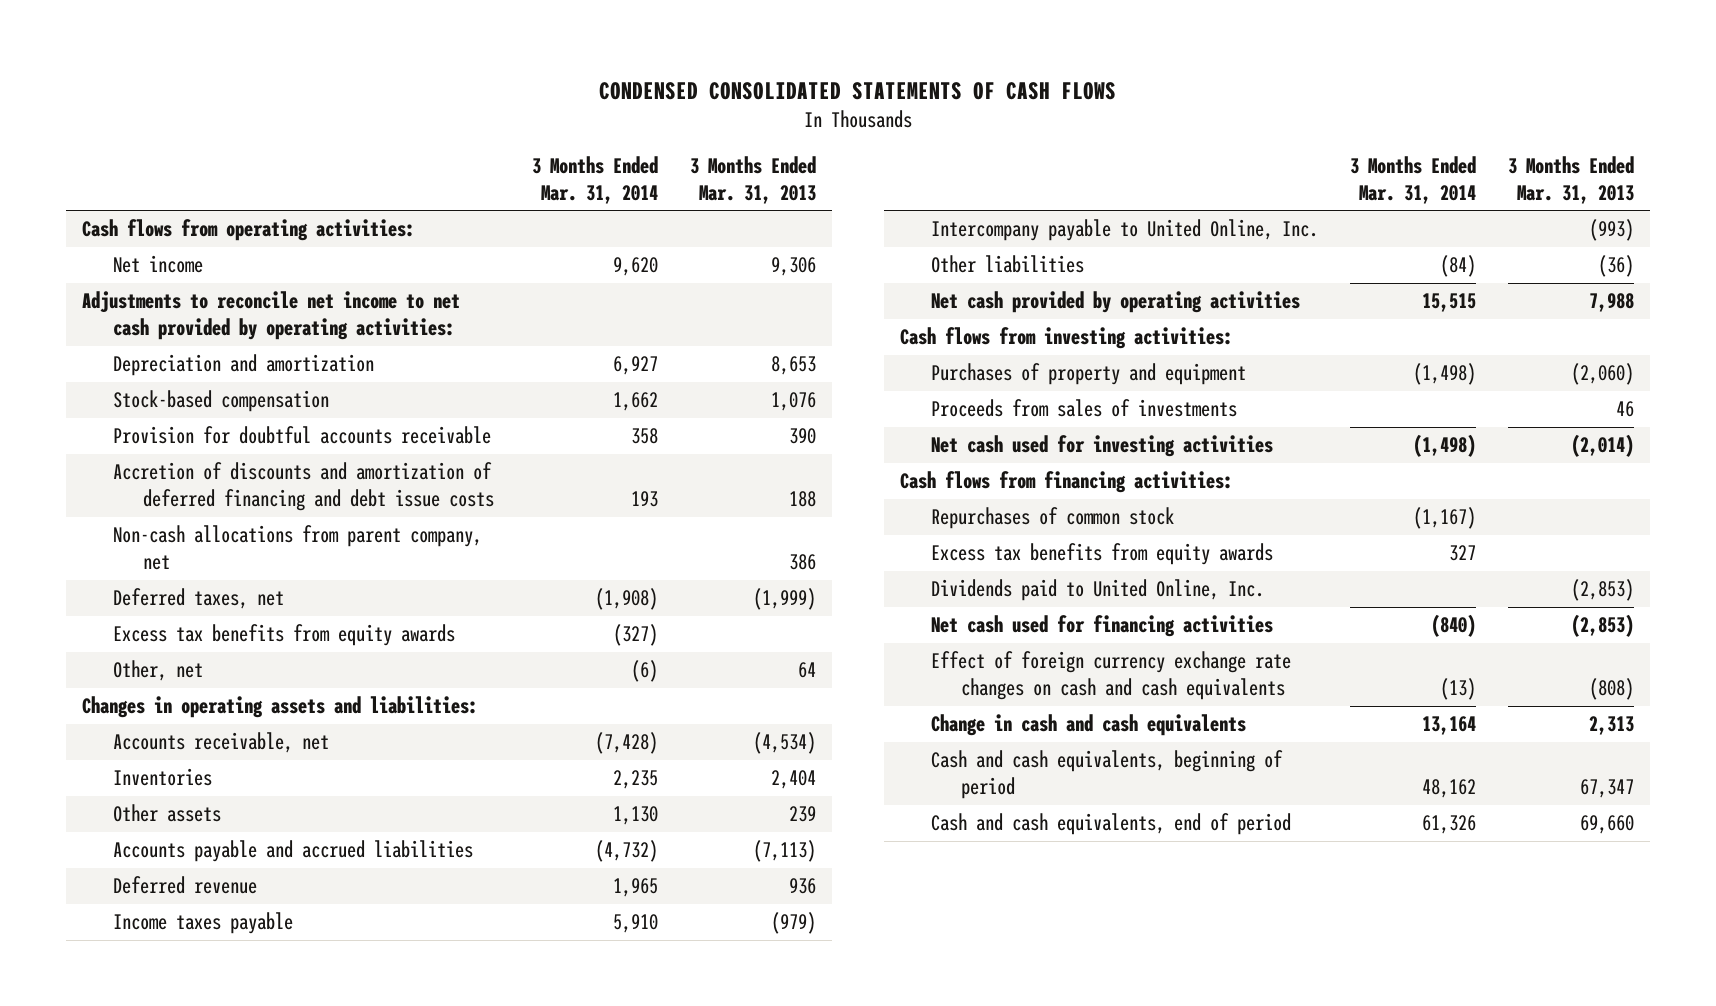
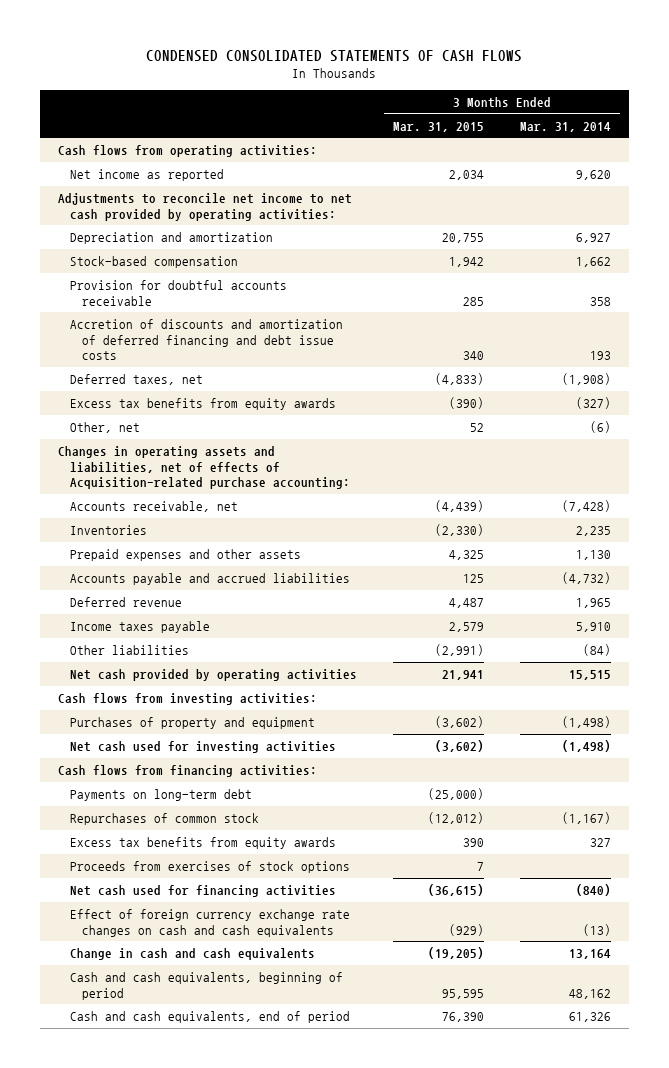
- | 3 Months Ended Mar. 31, 2014 | 3 Months Ended Mar. 31, 2013
+ | 3 Months Ended Mar. 31, 2015 | 3 Months Ended Mar. 31, 2014
- Net income | 9,620 | 9,306
+ Net income as reported | 2,034 | 9,620
- Non-cash allocations from parent company, net | | 386
- Changes in operating assets and liabilities:
+ Changes in operating assets and liabilities, net of effects of Acquisition-related purchase accounting:
- Other assets | 1,130 | 239
+ Prepaid expenses and other assets | 4,325 | 1,130
- Intercompany payable to United Online, Inc. | | (993)
- Proceeds from sales of investments | | 46
+ Payments on long-term debt | (25,000) |
- Dividends paid to United Online, Inc. | | (2,853)
+ Proceeds from exercises of stock options | 7 |

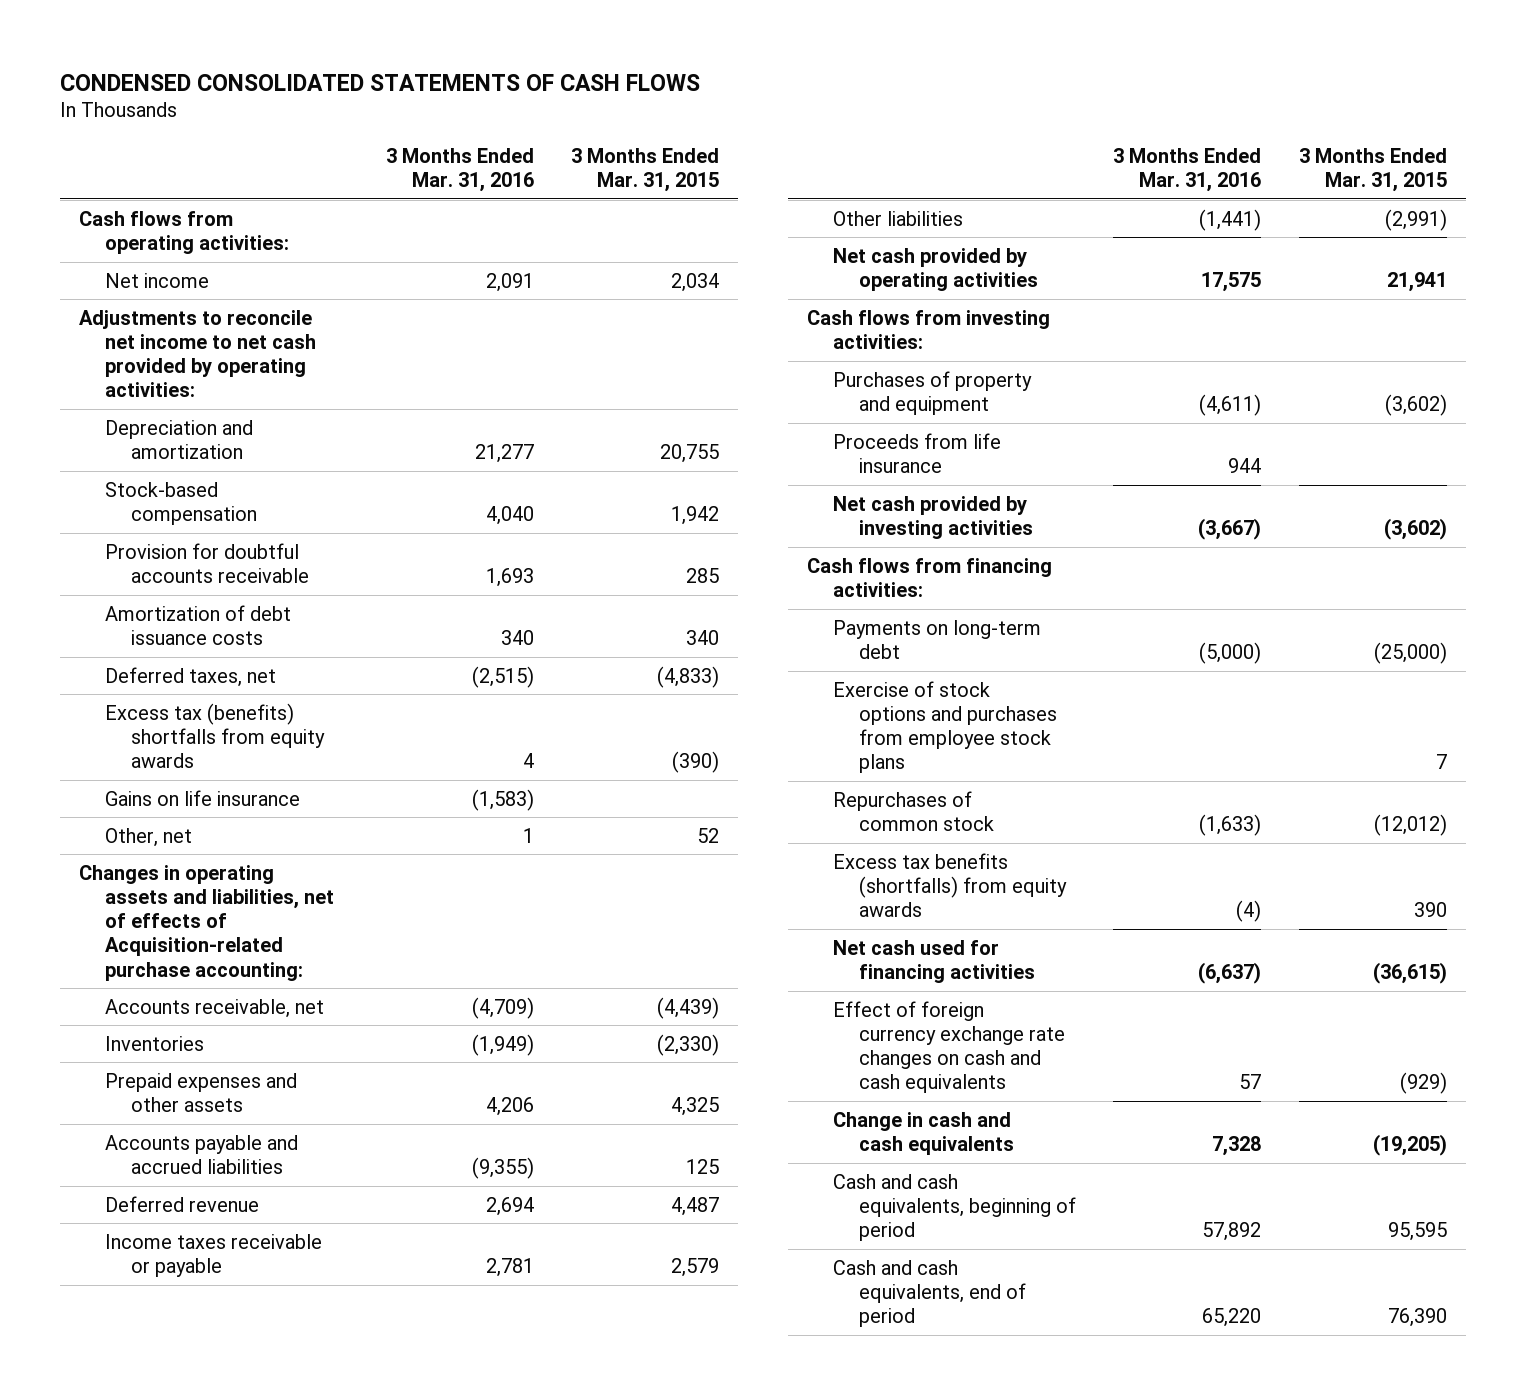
- | 3 Months Ended Mar. 31, 2015 | 3 Months Ended Mar. 31, 2014
+ | 3 Months Ended Mar. 31, 2016 | 3 Months Ended Mar. 31, 2015
- Net income as reported | 2,034 | 9,620
+ Net income | 2,091 | 2,034
- Accretion of discounts and amortization of deferred financing and debt issue costs | 340 | 193
+ Amortization of debt issuance costs | 340 | 340
- Excess tax benefits from equity awards | (390) | (327)
+ Excess tax (benefits) shortfalls from equity awards | 4 | (390)
+ Gains on life insurance | (1,583) |
- Income taxes payable | 2,579 | 5,910
+ Income taxes receivable or payable | 2,781 | 2,579
- Net cash used for investing activities | (3,602) | (1,498)
+ Proceeds from life insurance | 944 |
+ Net cash provided by investing activities | (3,667) | (3,602)
+ Exercise of stock options and purchases from employee stock plans | | 7
- Excess tax benefits from equity awards | 390 | 327
- Proceeds from exercises of stock options | 7 |
+ Excess tax benefits (shortfalls) from equity awards | (4) | 390

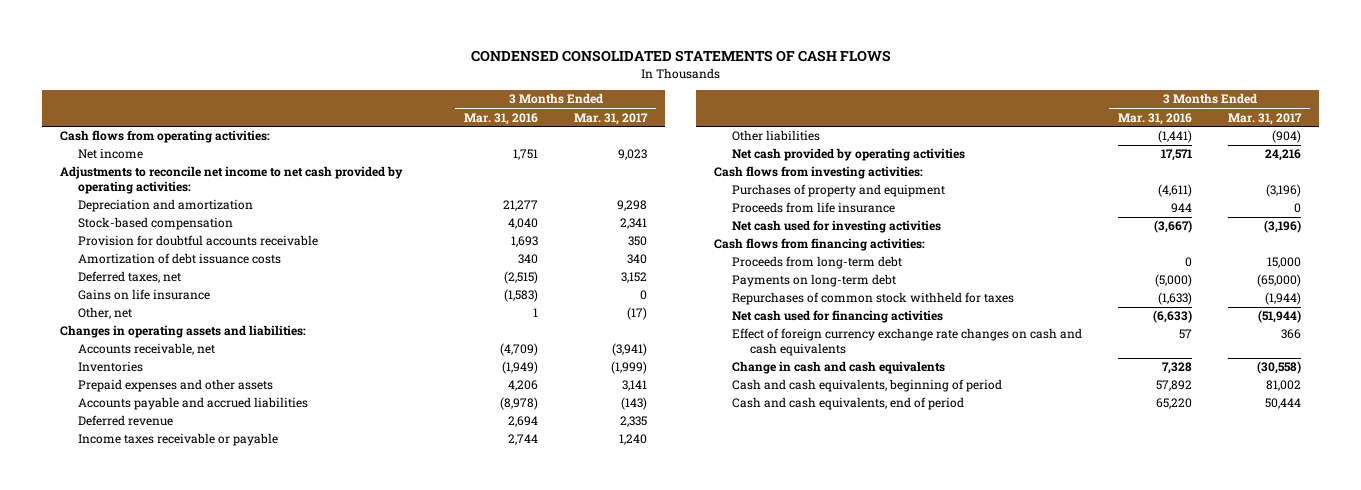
- | 3 Months Ended Mar. 31, 2016 | 3 Months Ended Mar. 31, 2015
+ | 3 Months Ended Mar. 31, 2016 | 3 Months Ended Mar. 31, 2017
- Net income | 2,091 | 2,034
+ Net income | 1,751 | 9,023
- Excess tax (benefits) shortfalls from equity awards | 4 | (390)
- Changes in operating assets and liabilities, net of effects of Acquisition-related purchase accounting:
+ Changes in operating assets and liabilities:
- Accounts payable and accrued liabilities | (9,355) | 125
+ Accounts payable and accrued liabilities | (8,978) | (143)
- Income taxes receivable or payable | 2,781 | 2,579
+ Income taxes receivable or payable | 2,744 | 1,240
- Net cash provided by operating activities | 17,575 | 21,941
+ Net cash provided by operating activities | 17,571 | 24,216
- Net cash provided by investing activities | (3,667) | (3,602)
+ Net cash used for investing activities | (3,667) | (3,196)
+ Proceeds from long-term debt | 0 | 15,000
- Exercise of stock options and purchases from employee stock plans | | 7
- Repurchases of common stock | (1,633) | (12,012)
- Excess tax benefits (shortfalls) from equity awards | (4) | 390
- Net cash used for financing activities | (6,637) | (36,615)
+ Repurchases of common stock withheld for taxes | (1,633) | (1,944)
+ Net cash used for financing activities | (6,633) | (51,944)

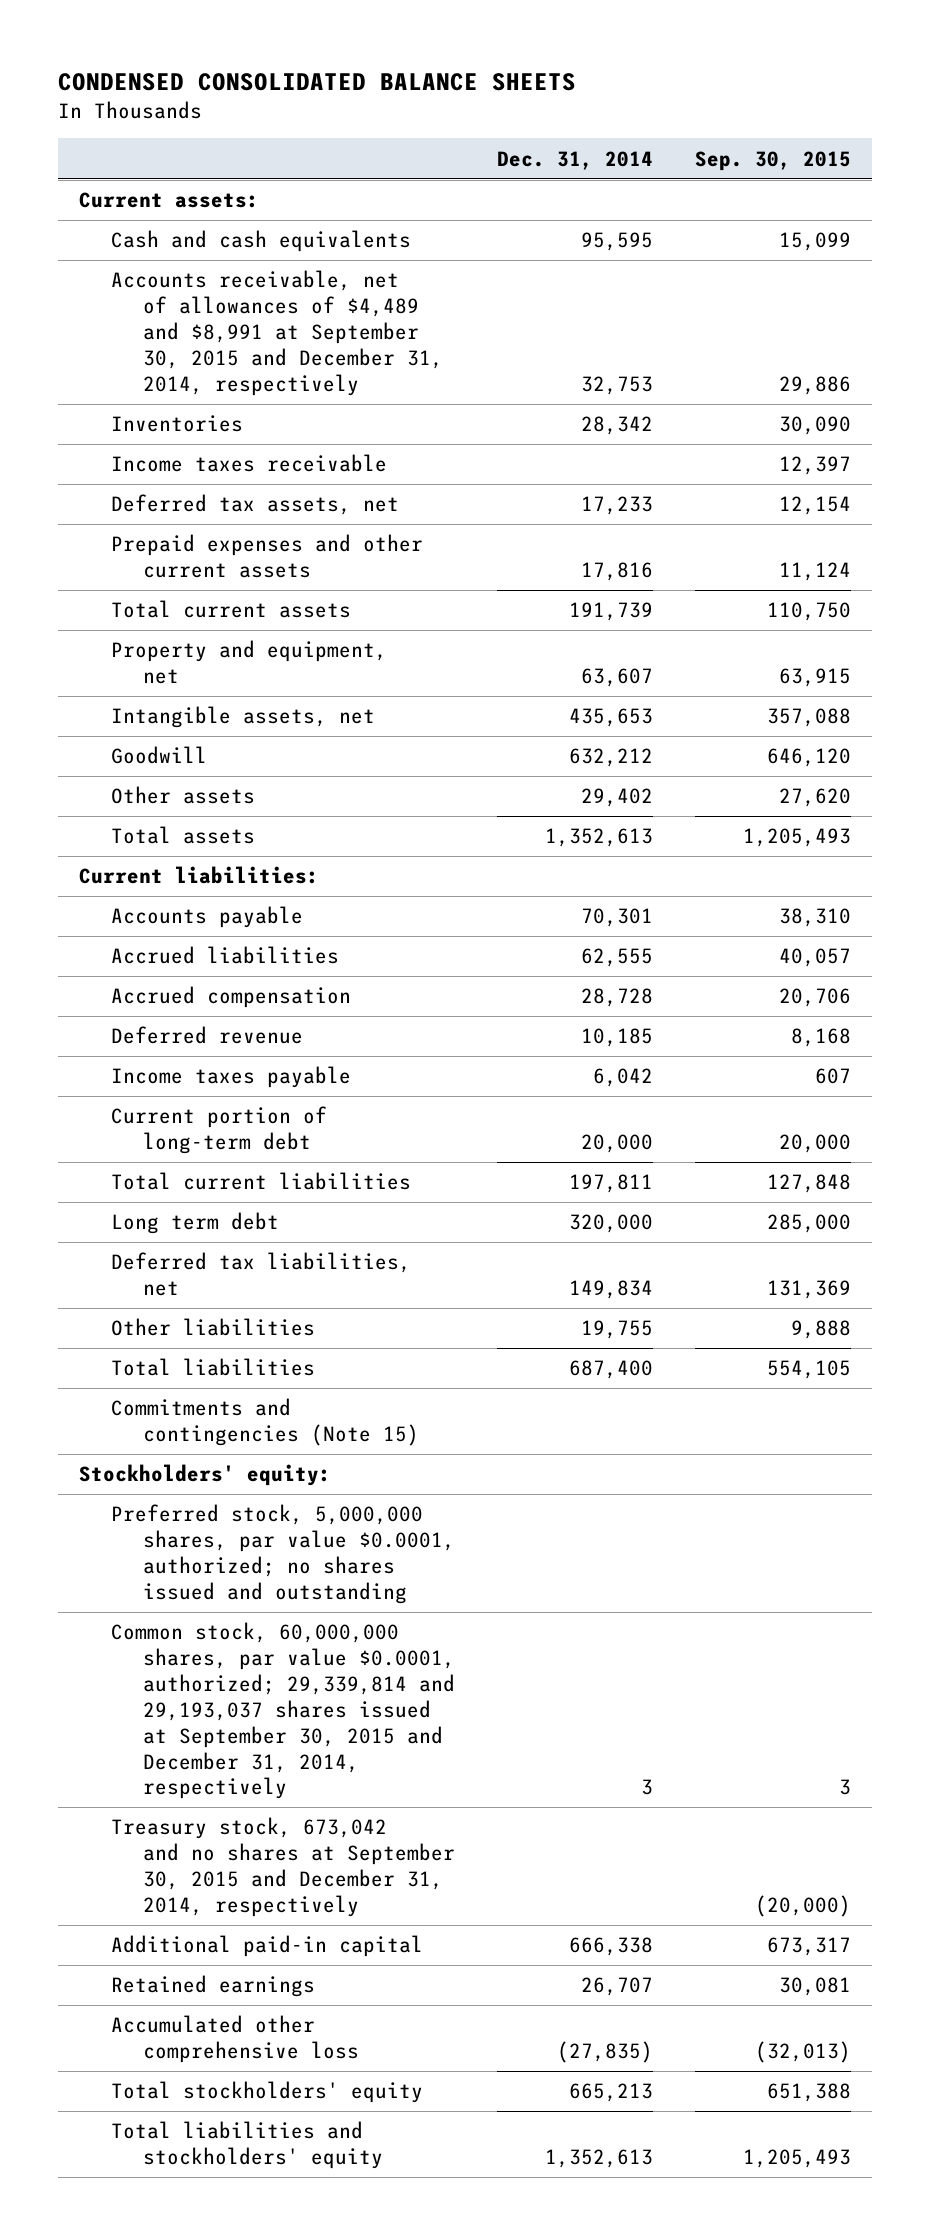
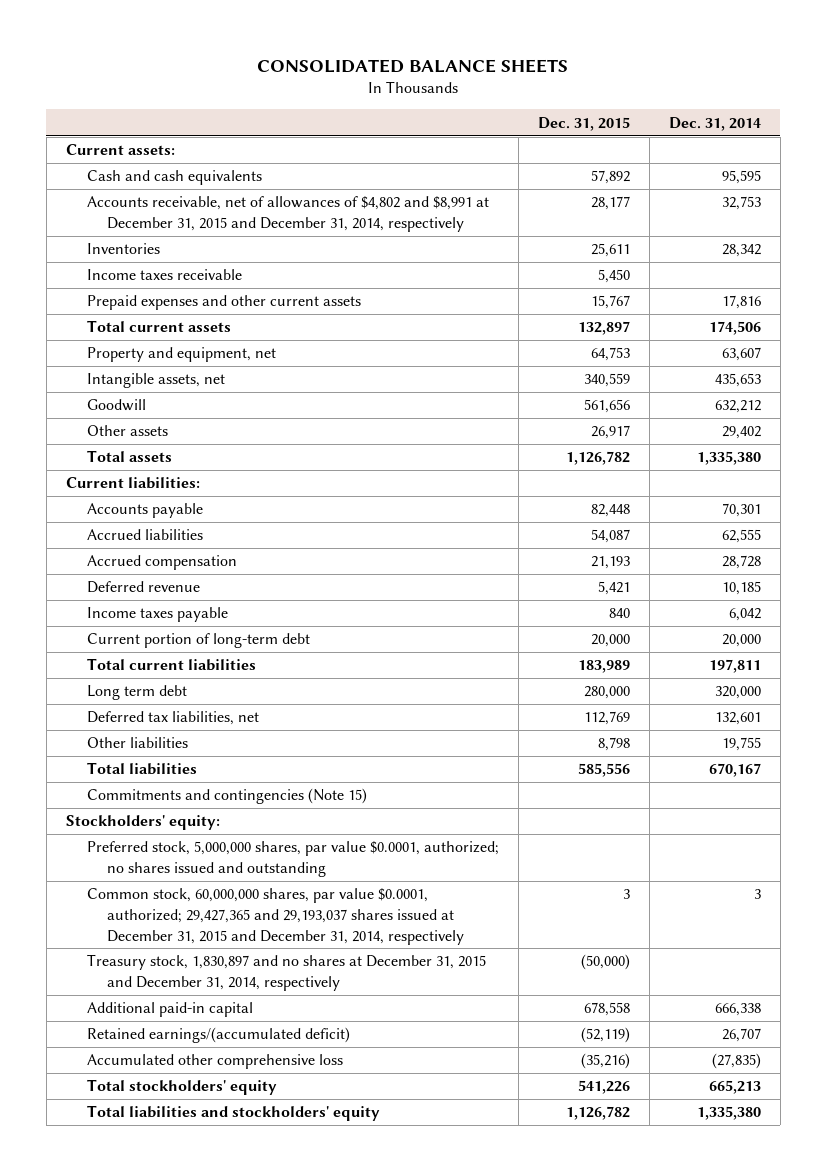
- CONDENSED CONSOLIDATED BALANCE SHEETS
+ CONSOLIDATED BALANCE SHEETS
- | Dec. 31, 2014 | Sep. 30, 2015
+ | Dec. 31, 2015 | Dec. 31, 2014
- Accounts receivable, net of allowances of $4,489 and $8,991 at September 30, 2015 and December 31, 2014, respectively | 32,753 | 29,886
+ Accounts receivable, net of allowances of $4,802 and $8,991 at December 31, 2015 and December 31, 2014, respectively | 28,177 | 32,753
- Deferred tax assets, net | 17,233 | 12,154
- Total current assets | 191,739 | 110,750
+ Total current assets | 132,897 | 174,506
- Total assets | 1,352,613 | 1,205,493
+ Total assets | 1,126,782 | 1,335,380
- Deferred tax liabilities, net | 149,834 | 131,369
+ Deferred tax liabilities, net | 112,769 | 132,601
- Total liabilities | 687,400 | 554,105
+ Total liabilities | 585,556 | 670,167
- Common stock, 60,000,000 shares, par value $0.0001, authorized; 29,339,814 and 29,193,037 shares issued at September 30, 2015 and December 31, 2014, respectively | 3 | 3
- Treasury stock, 673,042 and no shares at September 30, 2015 and December 31, 2014, respectively | | (20,000)
+ Common stock, 60,000,000 shares, par value $0.0001, authorized; 29,427,365 and 29,193,037 shares issued at December 31, 2015 and December 31, 2014, respectively | 3 | 3
+ Treasury stock, 1,830,897 and no shares at December 31, 2015 and December 31, 2014, respectively | (50,000) |
- Retained earnings | 26,707 | 30,081
+ Retained earnings/(accumulated deficit) | (52,119) | 26,707
- Total liabilities and stockholders' equity | 1,352,613 | 1,205,493
+ Total liabilities and stockholders' equity | 1,126,782 | 1,335,380

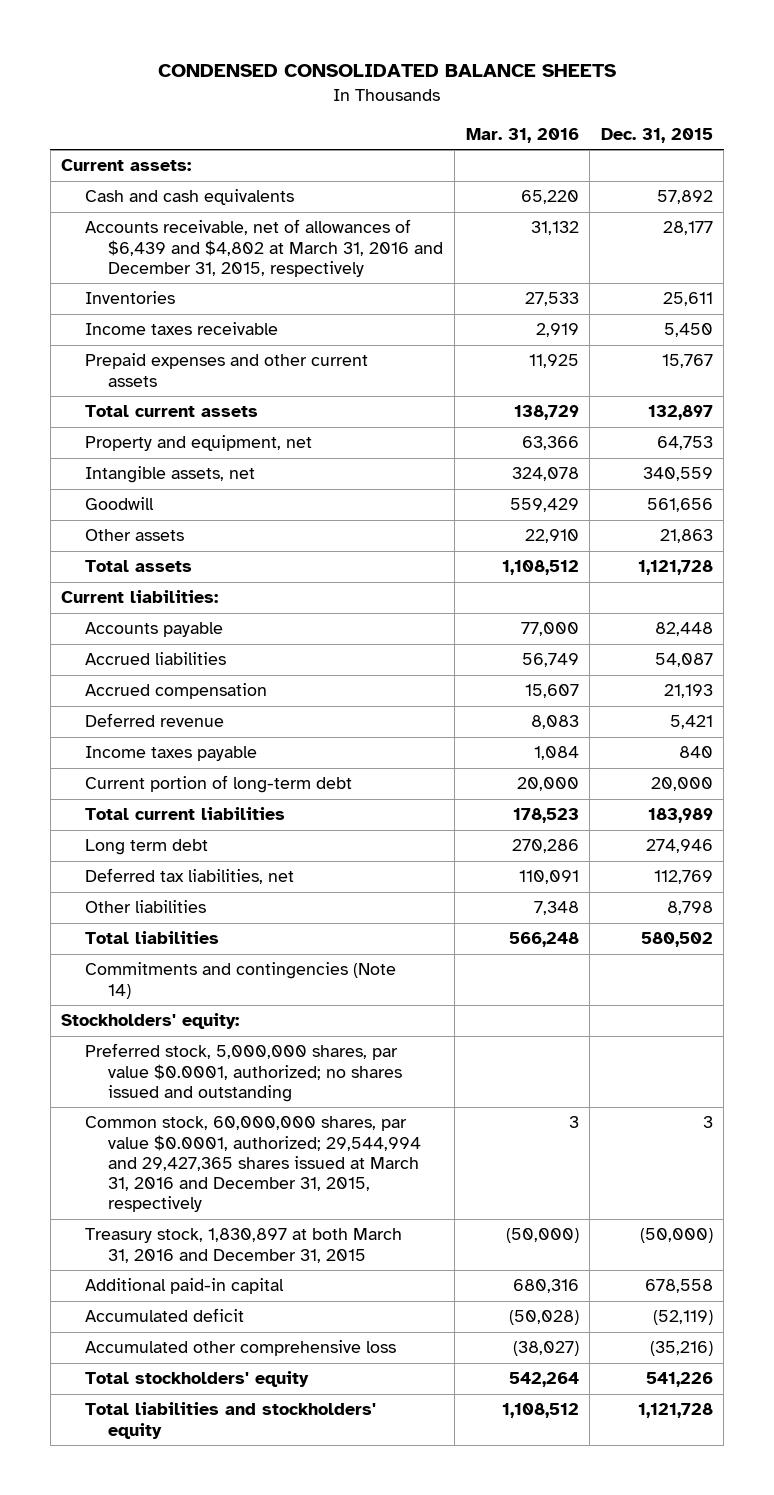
- CONSOLIDATED BALANCE SHEETS
+ CONDENSED CONSOLIDATED BALANCE SHEETS
- | Dec. 31, 2015 | Dec. 31, 2014
+ | Mar. 31, 2016 | Dec. 31, 2015
- Accounts receivable, net of allowances of $4,802 and $8,991 at December 31, 2015 and December 31, 2014, respectively | 28,177 | 32,753
+ Accounts receivable, net of allowances of $6,439 and $4,802 at March 31, 2016 and December 31, 2015, respectively | 31,132 | 28,177
- Other assets | 26,917 | 29,402
- Total assets | 1,126,782 | 1,335,380
+ Other assets | 22,910 | 21,863
+ Total assets | 1,108,512 | 1,121,728
- Long term debt | 280,000 | 320,000
+ Long term debt | 270,286 | 274,946
- Total liabilities | 585,556 | 670,167
- Commitments and contingencies (Note 15)
+ Total liabilities | 566,248 | 580,502
+ Commitments and contingencies (Note 14)
- Common stock, 60,000,000 shares, par value $0.0001, authorized; 29,427,365 and 29,193,037 shares issued at December 31, 2015 and December 31, 2014, respectively | 3 | 3
- Treasury stock, 1,830,897 and no shares at December 31, 2015 and December 31, 2014, respectively | (50,000) |
+ Common stock, 60,000,000 shares, par value $0.0001, authorized; 29,544,994 and 29,427,365 shares issued at March 31, 2016 and December 31, 2015, respectively | 3 | 3
+ Treasury stock, 1,830,897 at both March 31, 2016 and December 31, 2015 | (50,000) | (50,000)
- Retained earnings/(accumulated deficit) | (52,119) | 26,707
+ Accumulated deficit | (50,028) | (52,119)
- Total liabilities and stockholders' equity | 1,126,782 | 1,335,380
+ Total liabilities and stockholders' equity | 1,108,512 | 1,121,728

